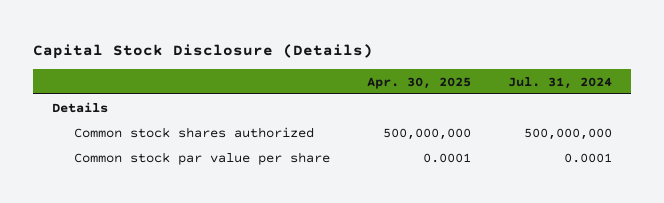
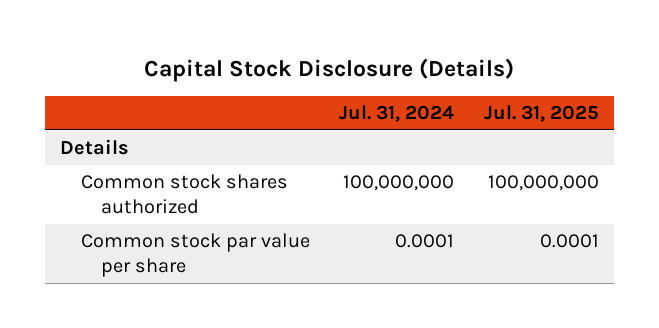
- | Apr. 30, 2025 | Jul. 31, 2024
+ | Jul. 31, 2024 | Jul. 31, 2025
- Common stock shares authorized | 500,000,000 | 500,000,000
+ Common stock shares authorized | 100,000,000 | 100,000,000

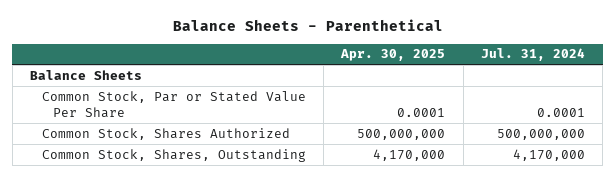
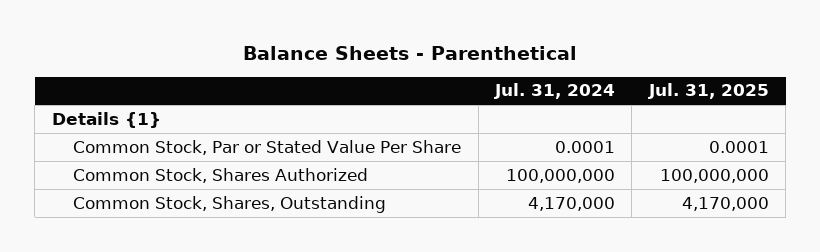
- | Apr. 30, 2025 | Jul. 31, 2024
+ | Jul. 31, 2024 | Jul. 31, 2025
- Balance Sheets
+ Details {1}
- Common Stock, Shares Authorized | 500,000,000 | 500,000,000
+ Common Stock, Shares Authorized | 100,000,000 | 100,000,000

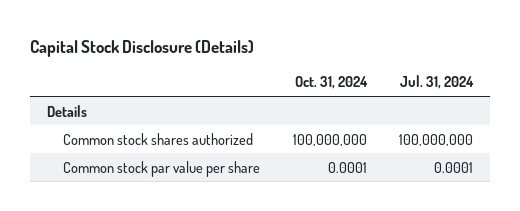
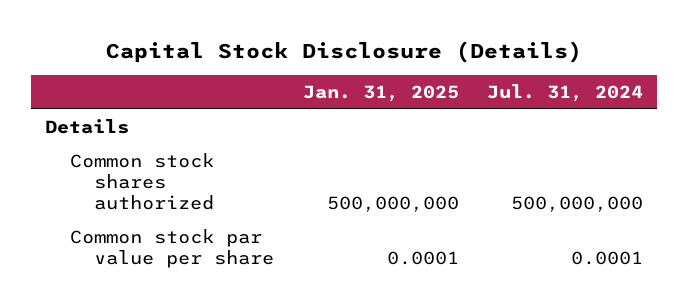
- | Oct. 31, 2024 | Jul. 31, 2024
+ | Jan. 31, 2025 | Jul. 31, 2024
- Common stock shares authorized | 100,000,000 | 100,000,000
+ Common stock shares authorized | 500,000,000 | 500,000,000

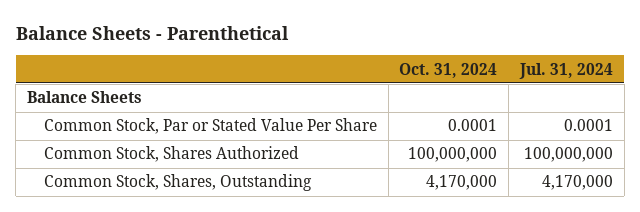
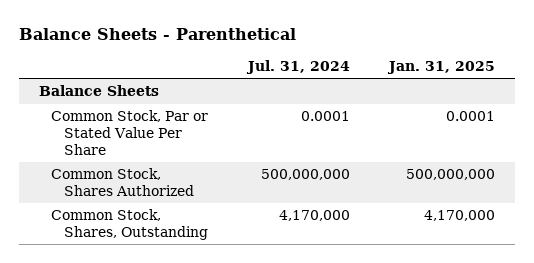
- | Oct. 31, 2024 | Jul. 31, 2024
+ | Jul. 31, 2024 | Jan. 31, 2025
- Common Stock, Shares Authorized | 100,000,000 | 100,000,000
+ Common Stock, Shares Authorized | 500,000,000 | 500,000,000

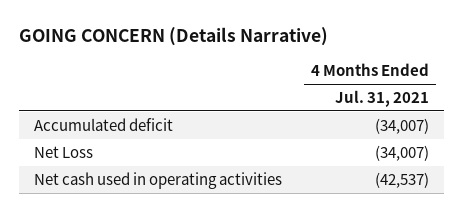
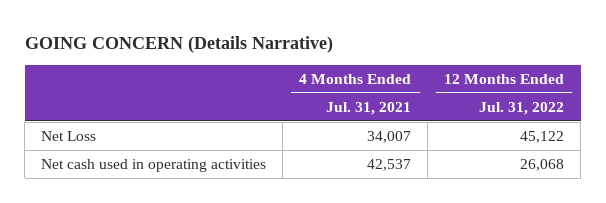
- | 4 Months Ended Jul. 31, 2021
+ | 4 Months Ended Jul. 31, 2021 | 12 Months Ended Jul. 31, 2022
- Accumulated deficit | (34,007)
- Net Loss | (34,007)
- Net cash used in operating activities | (42,537)
+ Net Loss | 34,007 | 45,122
+ Net cash used in operating activities | 42,537 | 26,068

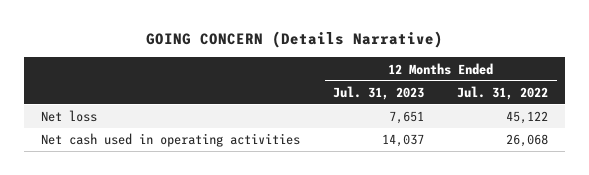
- | 4 Months Ended Jul. 31, 2021 | 12 Months Ended Jul. 31, 2022
+ | 12 Months Ended Jul. 31, 2023 | 12 Months Ended Jul. 31, 2022
- Net Loss | 34,007 | 45,122
+ Net loss | 7,651 | 45,122

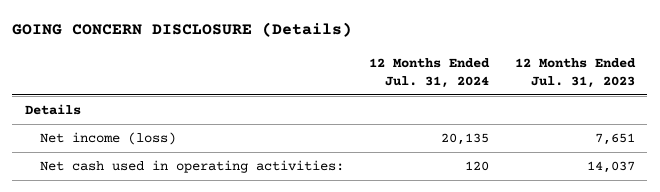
- GOING CONCERN (Details Narrative)
+ GOING CONCERN DISCLOSURE (Details)
- | 12 Months Ended Jul. 31, 2023 | 12 Months Ended Jul. 31, 2022
+ | 12 Months Ended Jul. 31, 2024 | 12 Months Ended Jul. 31, 2023
- Net loss | 7,651 | 45,122
- Net cash used in operating activities | 14,037 | 26,068
+ Details
+ Net income (loss) | 20,135 | 7,651
+ Net cash used in operating activities: | 120 | 14,037

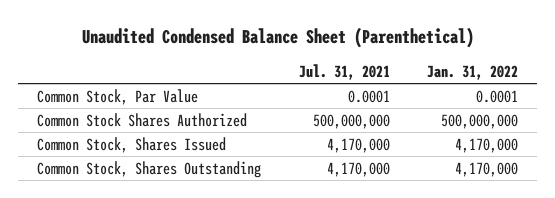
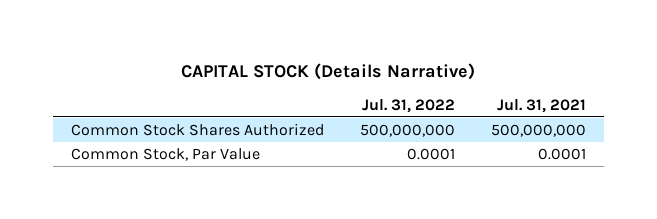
- Unaudited Condensed Balance Sheet (Parenthetical)
+ CAPITAL STOCK (Details Narrative)
- | Jul. 31, 2021 | Jan. 31, 2022
+ | Jul. 31, 2022 | Jul. 31, 2021
- Common Stock, Shares Issued | 4,170,000 | 4,170,000
- Common Stock, Shares Outstanding | 4,170,000 | 4,170,000
moved down: Common Stock, Par Value | 0.0001 | 0.0001

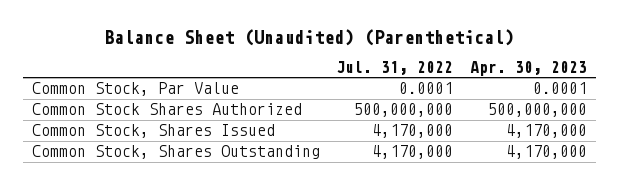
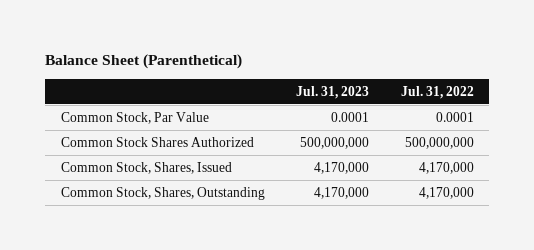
- Balance Sheet (Unaudited) (Parenthetical)
+ Balance Sheet (Parenthetical)
- | Jul. 31, 2022 | Apr. 30, 2023
+ | Jul. 31, 2023 | Jul. 31, 2022
- Common Stock, Shares Issued | 4,170,000 | 4,170,000
- Common Stock, Shares Outstanding | 4,170,000 | 4,170,000
+ Common Stock, Shares, Issued | 4,170,000 | 4,170,000
+ Common Stock, Shares, Outstanding | 4,170,000 | 4,170,000

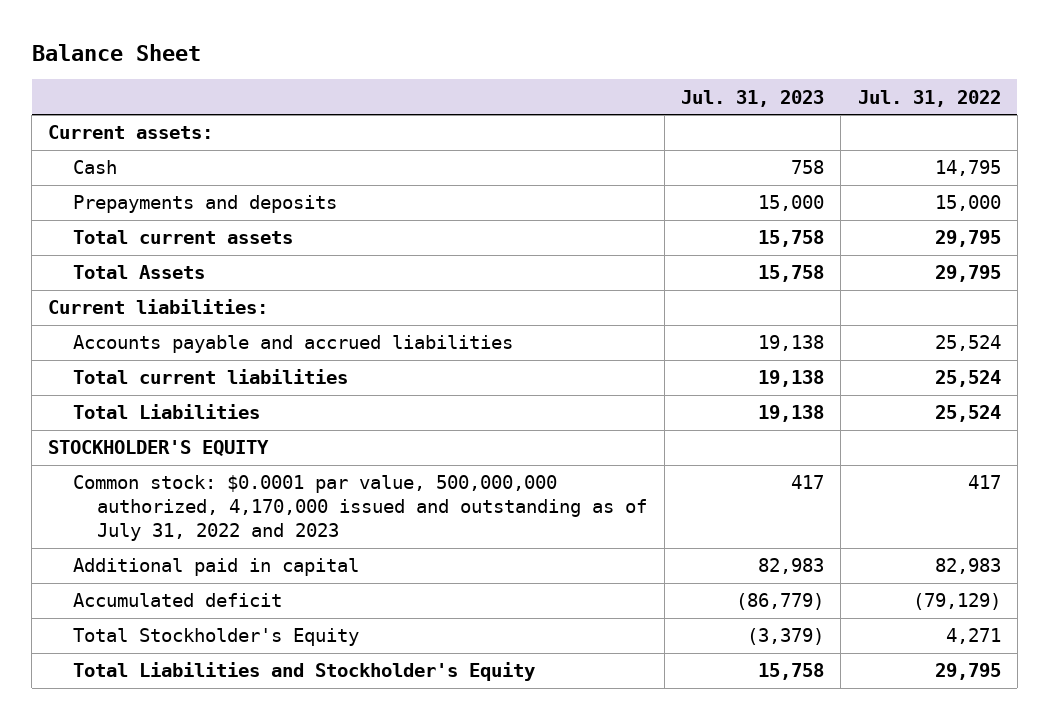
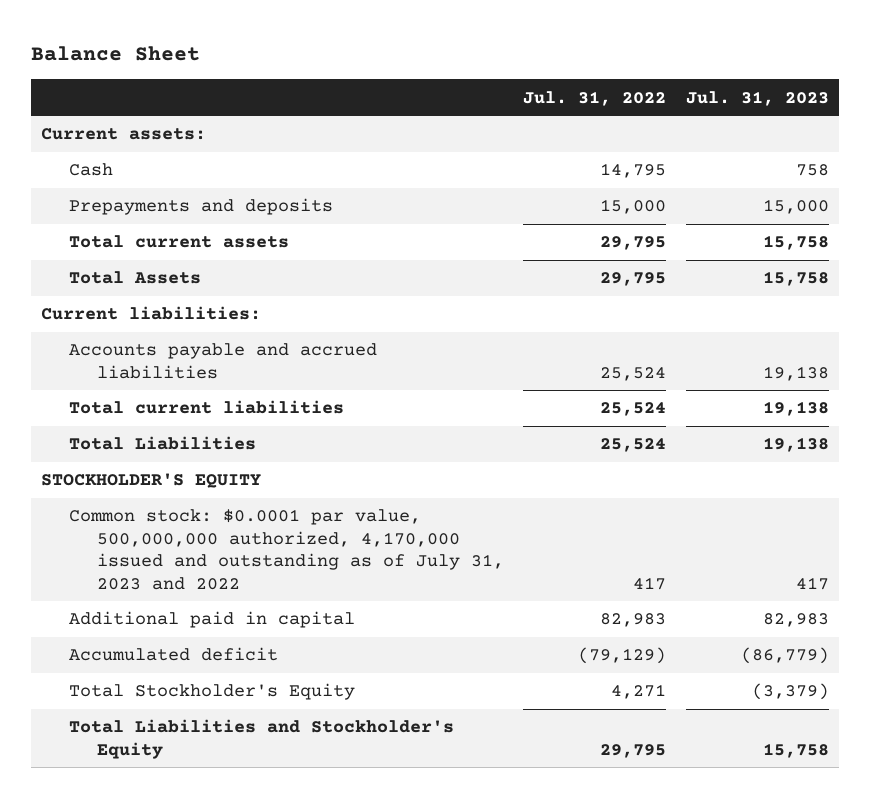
- | Jul. 31, 2023 | Jul. 31, 2022
+ | Jul. 31, 2022 | Jul. 31, 2023
- Common stock: $0.0001 par value, 500,000,000 authorized, 4,170,000 issued and outstanding as of July 31, 2022 and 2023 | 417 | 417
+ Common stock: $0.0001 par value, 500,000,000 authorized, 4,170,000 issued and outstanding as of July 31, 2023 and 2022 | 417 | 417

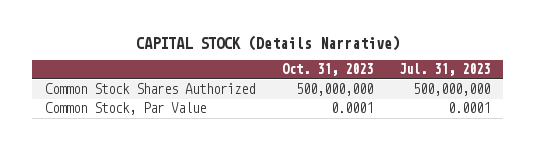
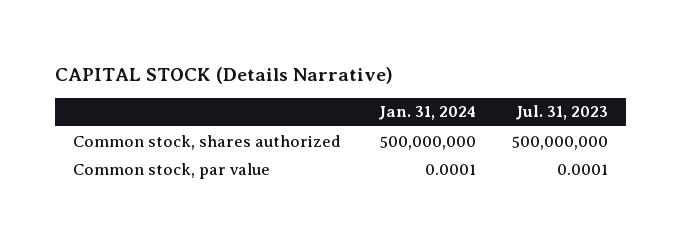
- | Oct. 31, 2023 | Jul. 31, 2023
+ | Jan. 31, 2024 | Jul. 31, 2023
- Common Stock Shares Authorized | 500,000,000 | 500,000,000
- Common Stock, Par Value | 0.0001 | 0.0001
+ Common stock, shares authorized | 500,000,000 | 500,000,000
+ Common stock, par value | 0.0001 | 0.0001

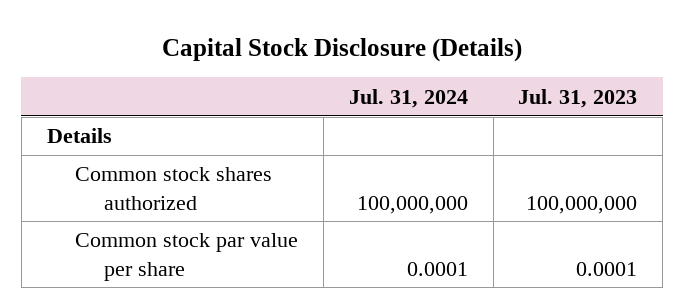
- CAPITAL STOCK (Details Narrative)
+ Capital Stock Disclosure (Details)
- | Jan. 31, 2024 | Jul. 31, 2023
+ | Jul. 31, 2024 | Jul. 31, 2023
- Common stock, shares authorized | 500,000,000 | 500,000,000
- Common stock, par value | 0.0001 | 0.0001
+ Details
+ Common stock shares authorized | 100,000,000 | 100,000,000
+ Common stock par value per share | 0.0001 | 0.0001

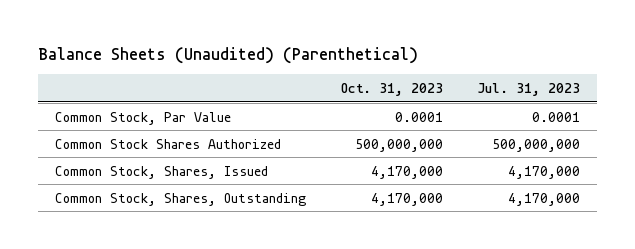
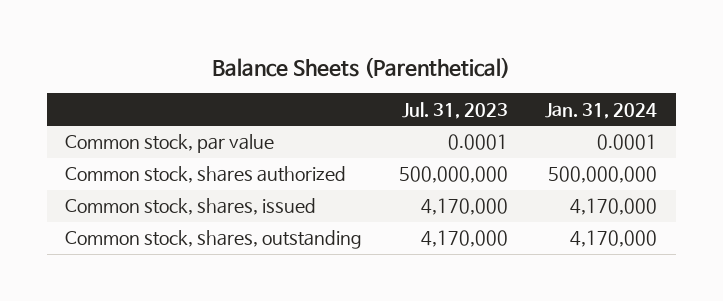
- Balance Sheets (Unaudited) (Parenthetical)
+ Balance Sheets (Parenthetical)
- | Oct. 31, 2023 | Jul. 31, 2023
+ | Jul. 31, 2023 | Jan. 31, 2024
- Common Stock, Par Value | 0.0001 | 0.0001
- Common Stock Shares Authorized | 500,000,000 | 500,000,000
- Common Stock, Shares, Issued | 4,170,000 | 4,170,000
- Common Stock, Shares, Outstanding | 4,170,000 | 4,170,000
+ Common stock, par value | 0.0001 | 0.0001
+ Common stock, shares authorized | 500,000,000 | 500,000,000
+ Common stock, shares, issued | 4,170,000 | 4,170,000
+ Common stock, shares, outstanding | 4,170,000 | 4,170,000

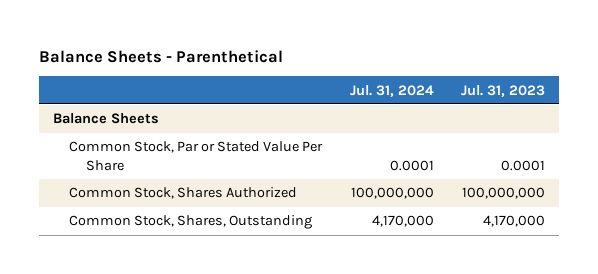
- Balance Sheets (Parenthetical)
+ Balance Sheets - Parenthetical
- | Jul. 31, 2023 | Jan. 31, 2024
+ | Jul. 31, 2024 | Jul. 31, 2023
- Common stock, par value | 0.0001 | 0.0001
- Common stock, shares authorized | 500,000,000 | 500,000,000
- Common stock, shares, issued | 4,170,000 | 4,170,000
- Common stock, shares, outstanding | 4,170,000 | 4,170,000
+ Balance Sheets
+ Common Stock, Par or Stated Value Per Share | 0.0001 | 0.0001
+ Common Stock, Shares Authorized | 100,000,000 | 100,000,000
+ Common Stock, Shares, Outstanding | 4,170,000 | 4,170,000

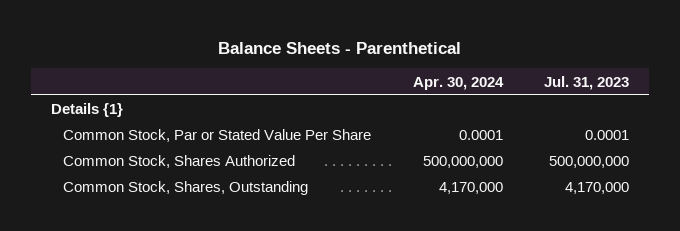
- | Jul. 31, 2024 | Jul. 31, 2023
+ | Apr. 30, 2024 | Jul. 31, 2023
- Balance Sheets
+ Details {1}
- Common Stock, Shares Authorized | 100,000,000 | 100,000,000
+ Common Stock, Shares Authorized | 500,000,000 | 500,000,000

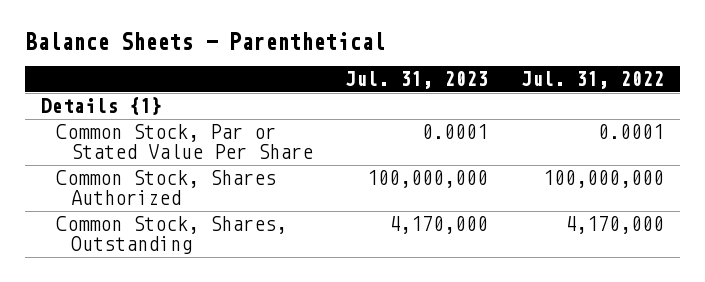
- | Apr. 30, 2024 | Jul. 31, 2023
+ | Jul. 31, 2023 | Jul. 31, 2022
- Common Stock, Shares Authorized | 500,000,000 | 500,000,000
+ Common Stock, Shares Authorized | 100,000,000 | 100,000,000

